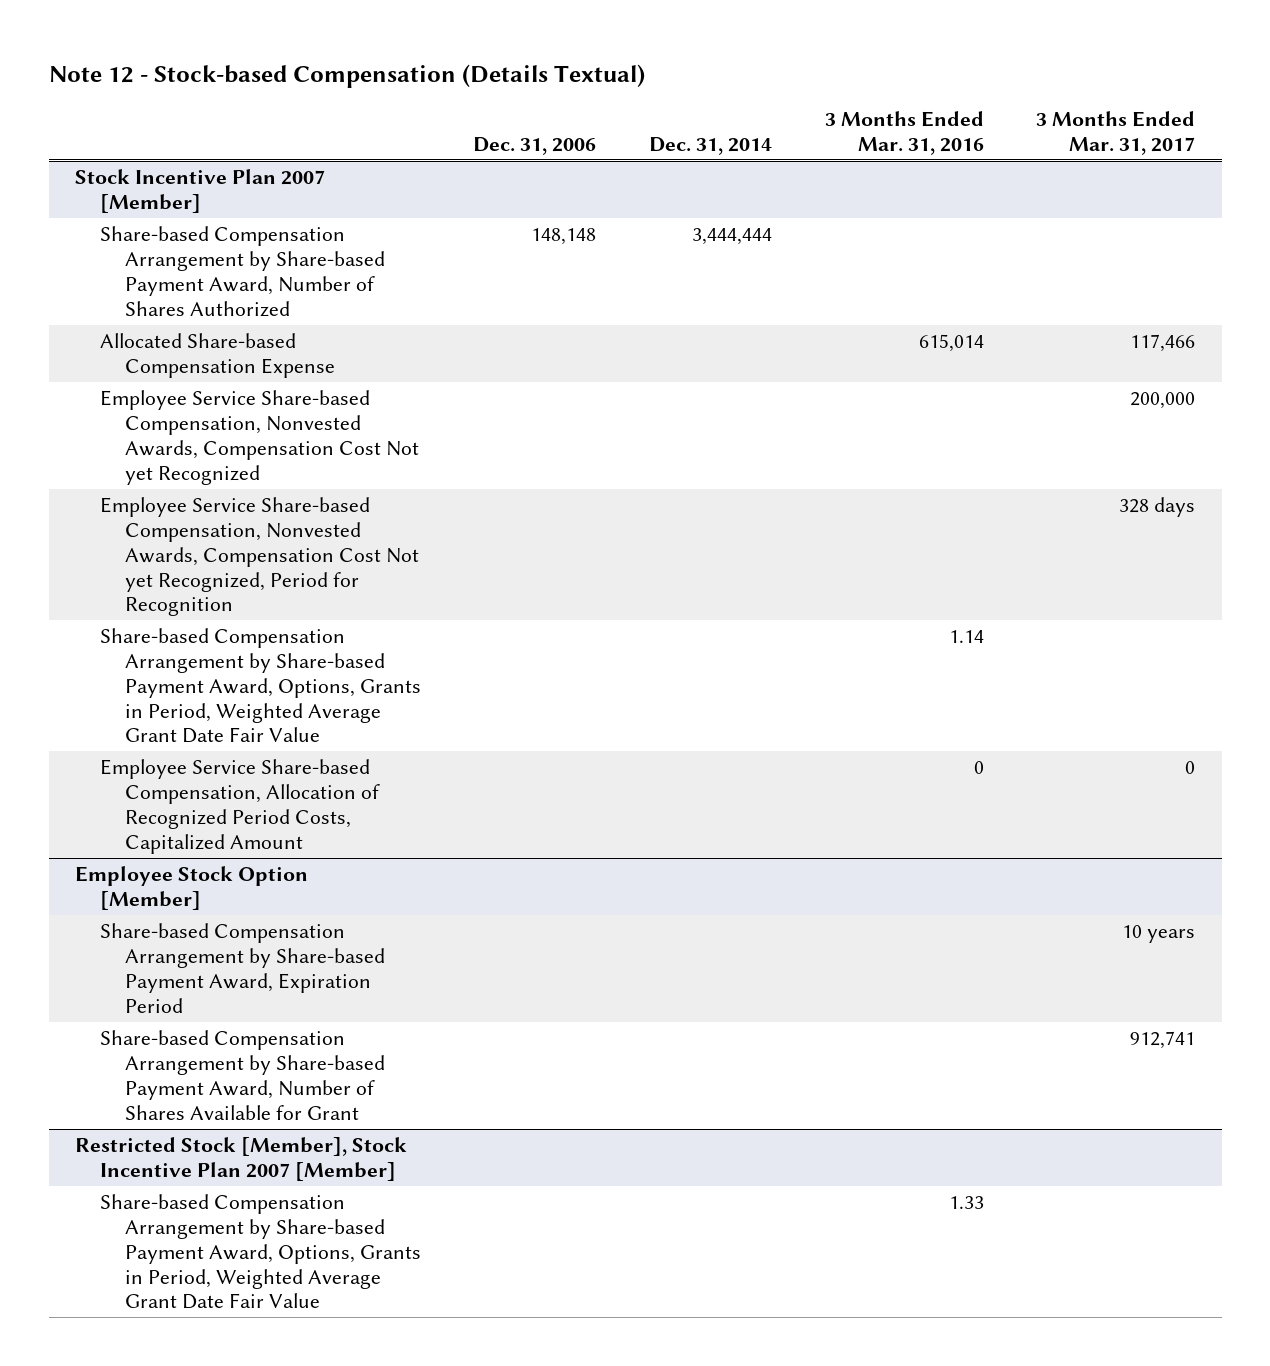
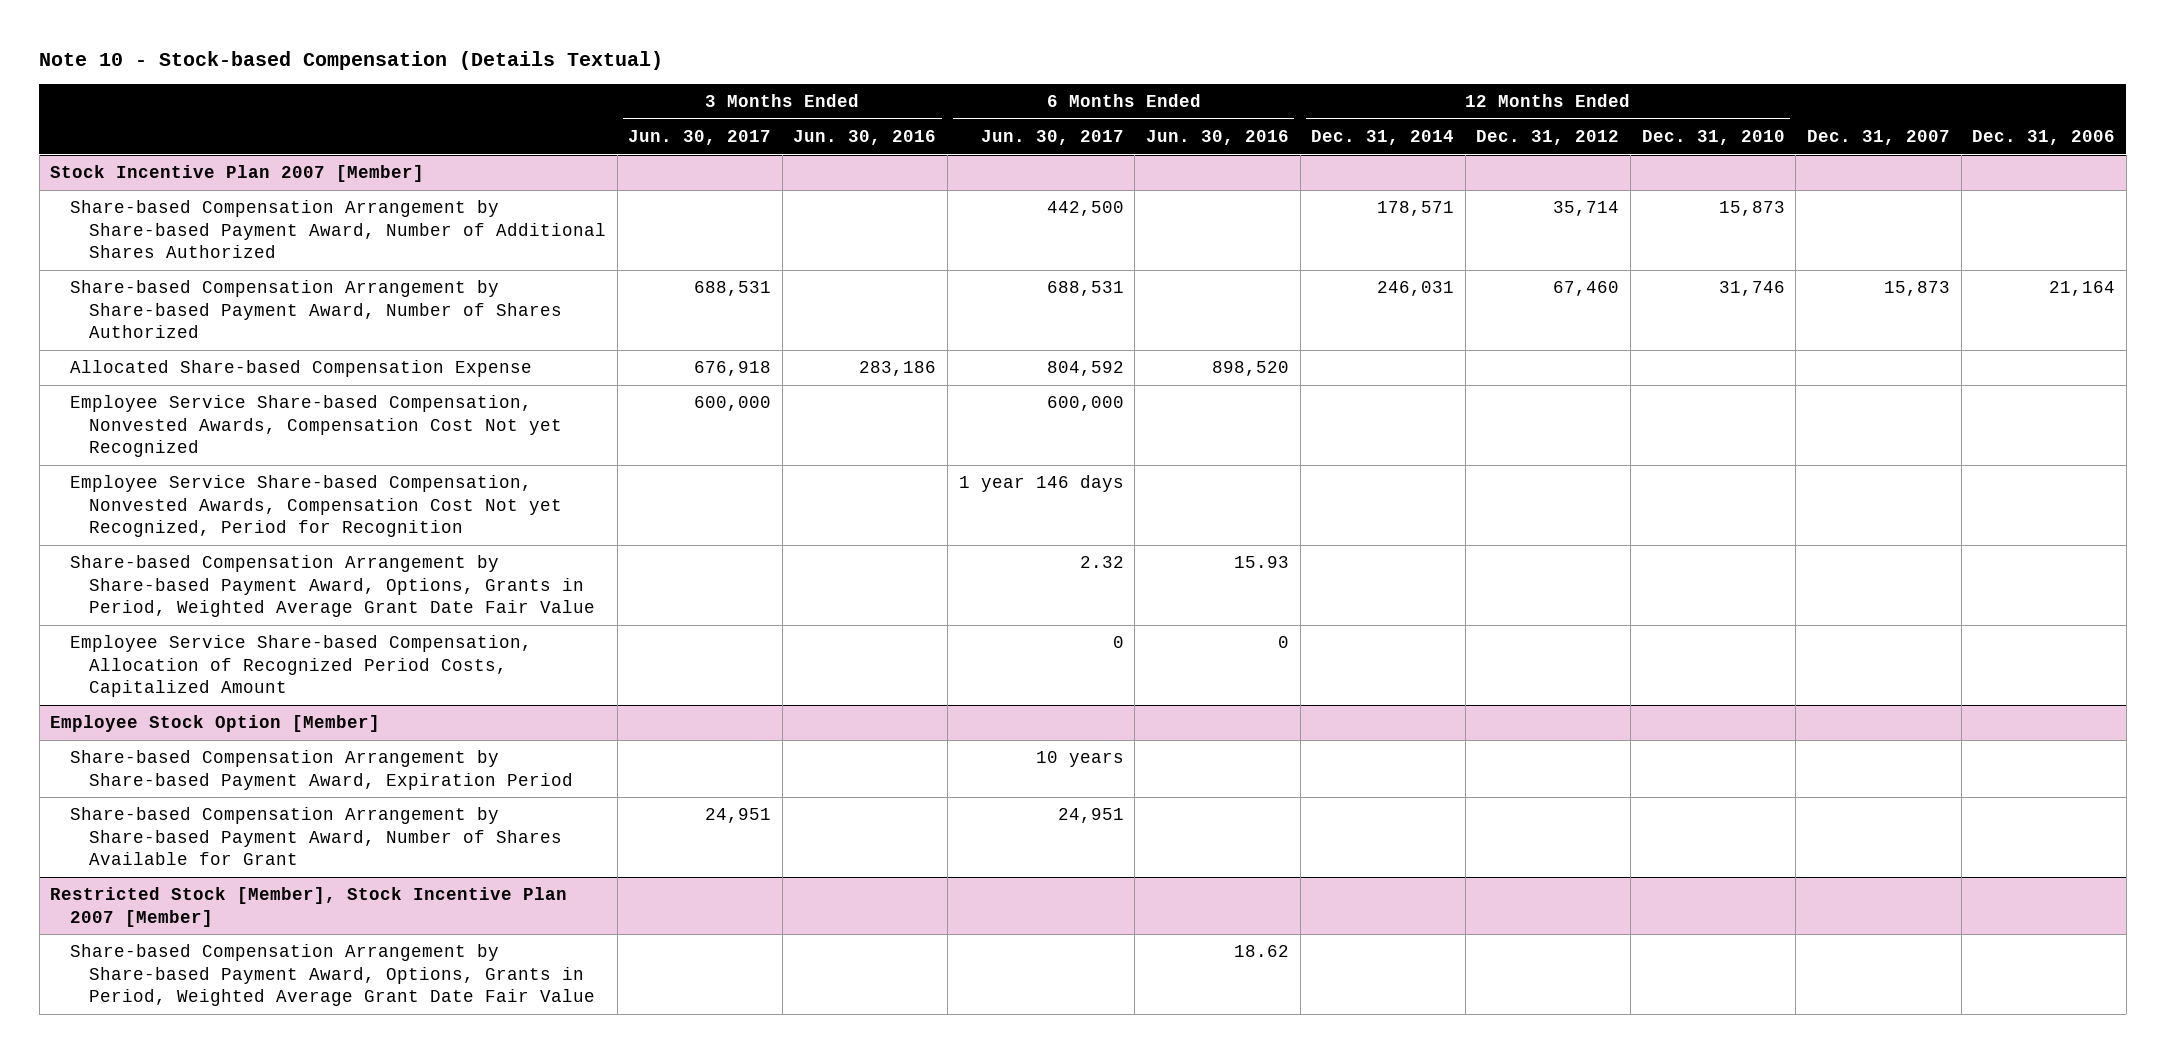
- Note 12 - Stock-based Compensation (Details Textual)
+ Note 10 - Stock-based Compensation (Details Textual)
- | Dec. 31, 2006 | Dec. 31, 2014 | 3 Months Ended Mar. 31, 2016 | 3 Months Ended Mar. 31, 2017
+ | 3 Months Ended Jun. 30, 2017 | 3 Months Ended Jun. 30, 2016 | 6 Months Ended Jun. 30, 2017 | 6 Months Ended Jun. 30, 2016 | 12 Months Ended Dec. 31, 2014 | 12 Months Ended Dec. 31, 2012 | 12 Months Ended Dec. 31, 2010 | Dec. 31, 2007 | Dec. 31, 2006
@ Stock Incentive Plan 2007 [Member]
- Share-based Compensation Arrangement by Share-based Payment Award, Number of Shares Authorized | 148,148 | 3,444,444 | |
+ Share-based Compensation Arrangement by Share-based Payment Award, Number of Additional Shares Authorized | | | 442,500 | | 178,571 | 35,714 | 15,873 | |
+ Share-based Compensation Arrangement by Share-based Payment Award, Number of Shares Authorized | 688,531 | | 688,531 | | 246,031 | 67,460 | 31,746 | 15,873 | 21,164

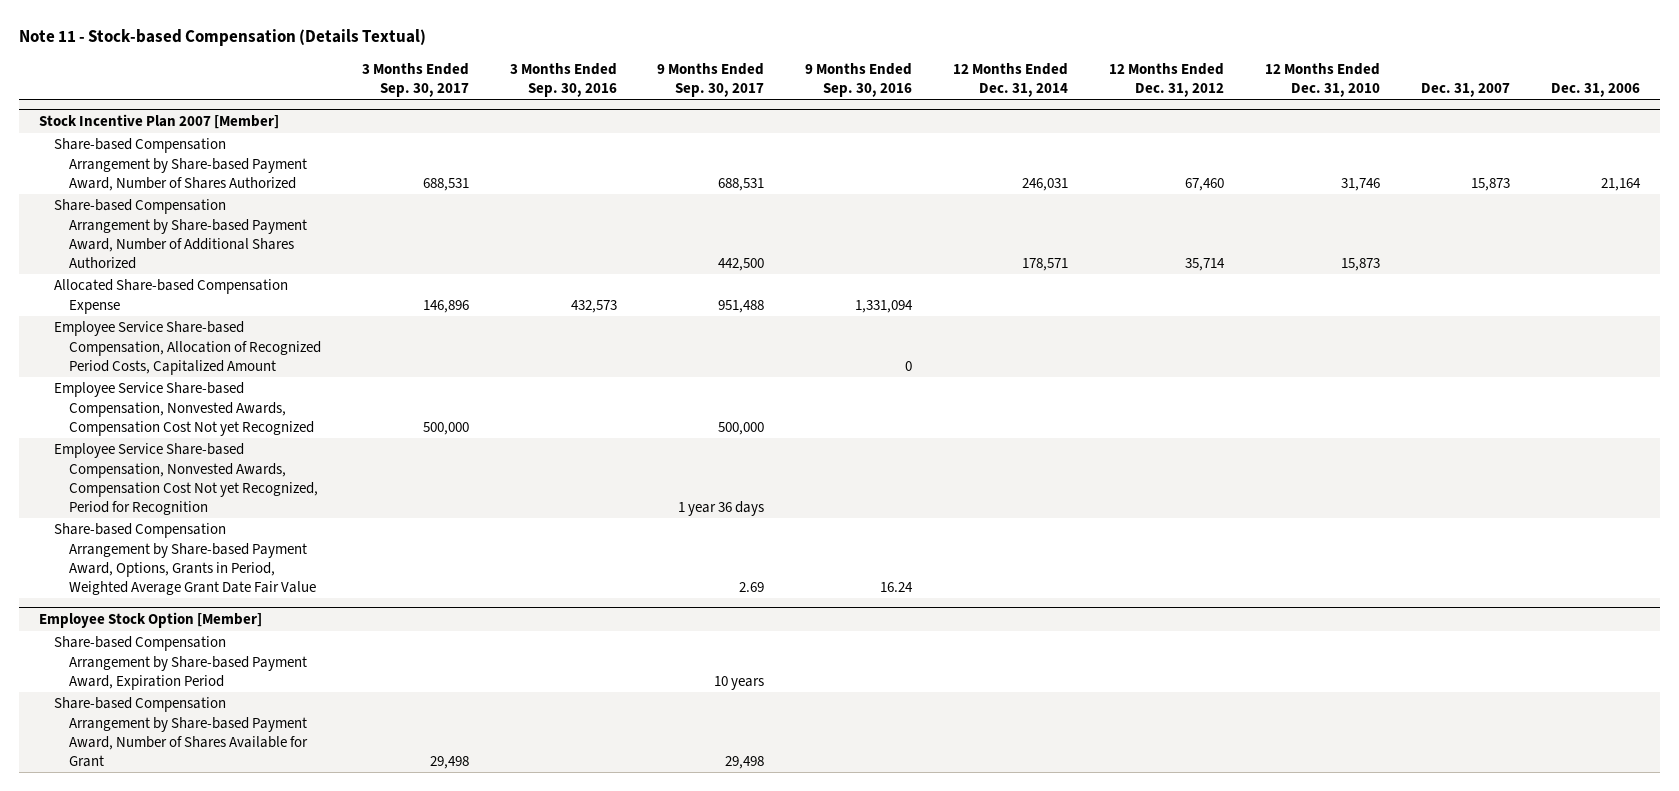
- Note 10 - Stock-based Compensation (Details Textual)
+ Note 11 - Stock-based Compensation (Details Textual)
- | 3 Months Ended Jun. 30, 2017 | 3 Months Ended Jun. 30, 2016 | 6 Months Ended Jun. 30, 2017 | 6 Months Ended Jun. 30, 2016 | 12 Months Ended Dec. 31, 2014 | 12 Months Ended Dec. 31, 2012 | 12 Months Ended Dec. 31, 2010 | Dec. 31, 2007 | Dec. 31, 2006
+ | 3 Months Ended Sep. 30, 2017 | 3 Months Ended Sep. 30, 2016 | 9 Months Ended Sep. 30, 2017 | 9 Months Ended Sep. 30, 2016 | 12 Months Ended Dec. 31, 2014 | 12 Months Ended Dec. 31, 2012 | 12 Months Ended Dec. 31, 2010 | Dec. 31, 2007 | Dec. 31, 2006
@ Stock Incentive Plan 2007 [Member]
moved down: Share-based Compensation Arrangement by Share-based Payment Award, Number of Additional Shares Authorized | | | 442,500 | | 178,571 | 35,714 | 15,873 | |
moved up: Employee Service Share-based Compensation, Allocation of Recognized Period Costs, Capitalized Amount | | | | 0 | | | | |
- Restricted Stock [Member], Stock Incentive Plan 2007 [Member]
- Share-based Compensation Arrangement by Share-based Payment Award, Options, Grants in Period, Weighted Average Grant Date Fair Value | | | | 18.62 | | | | |

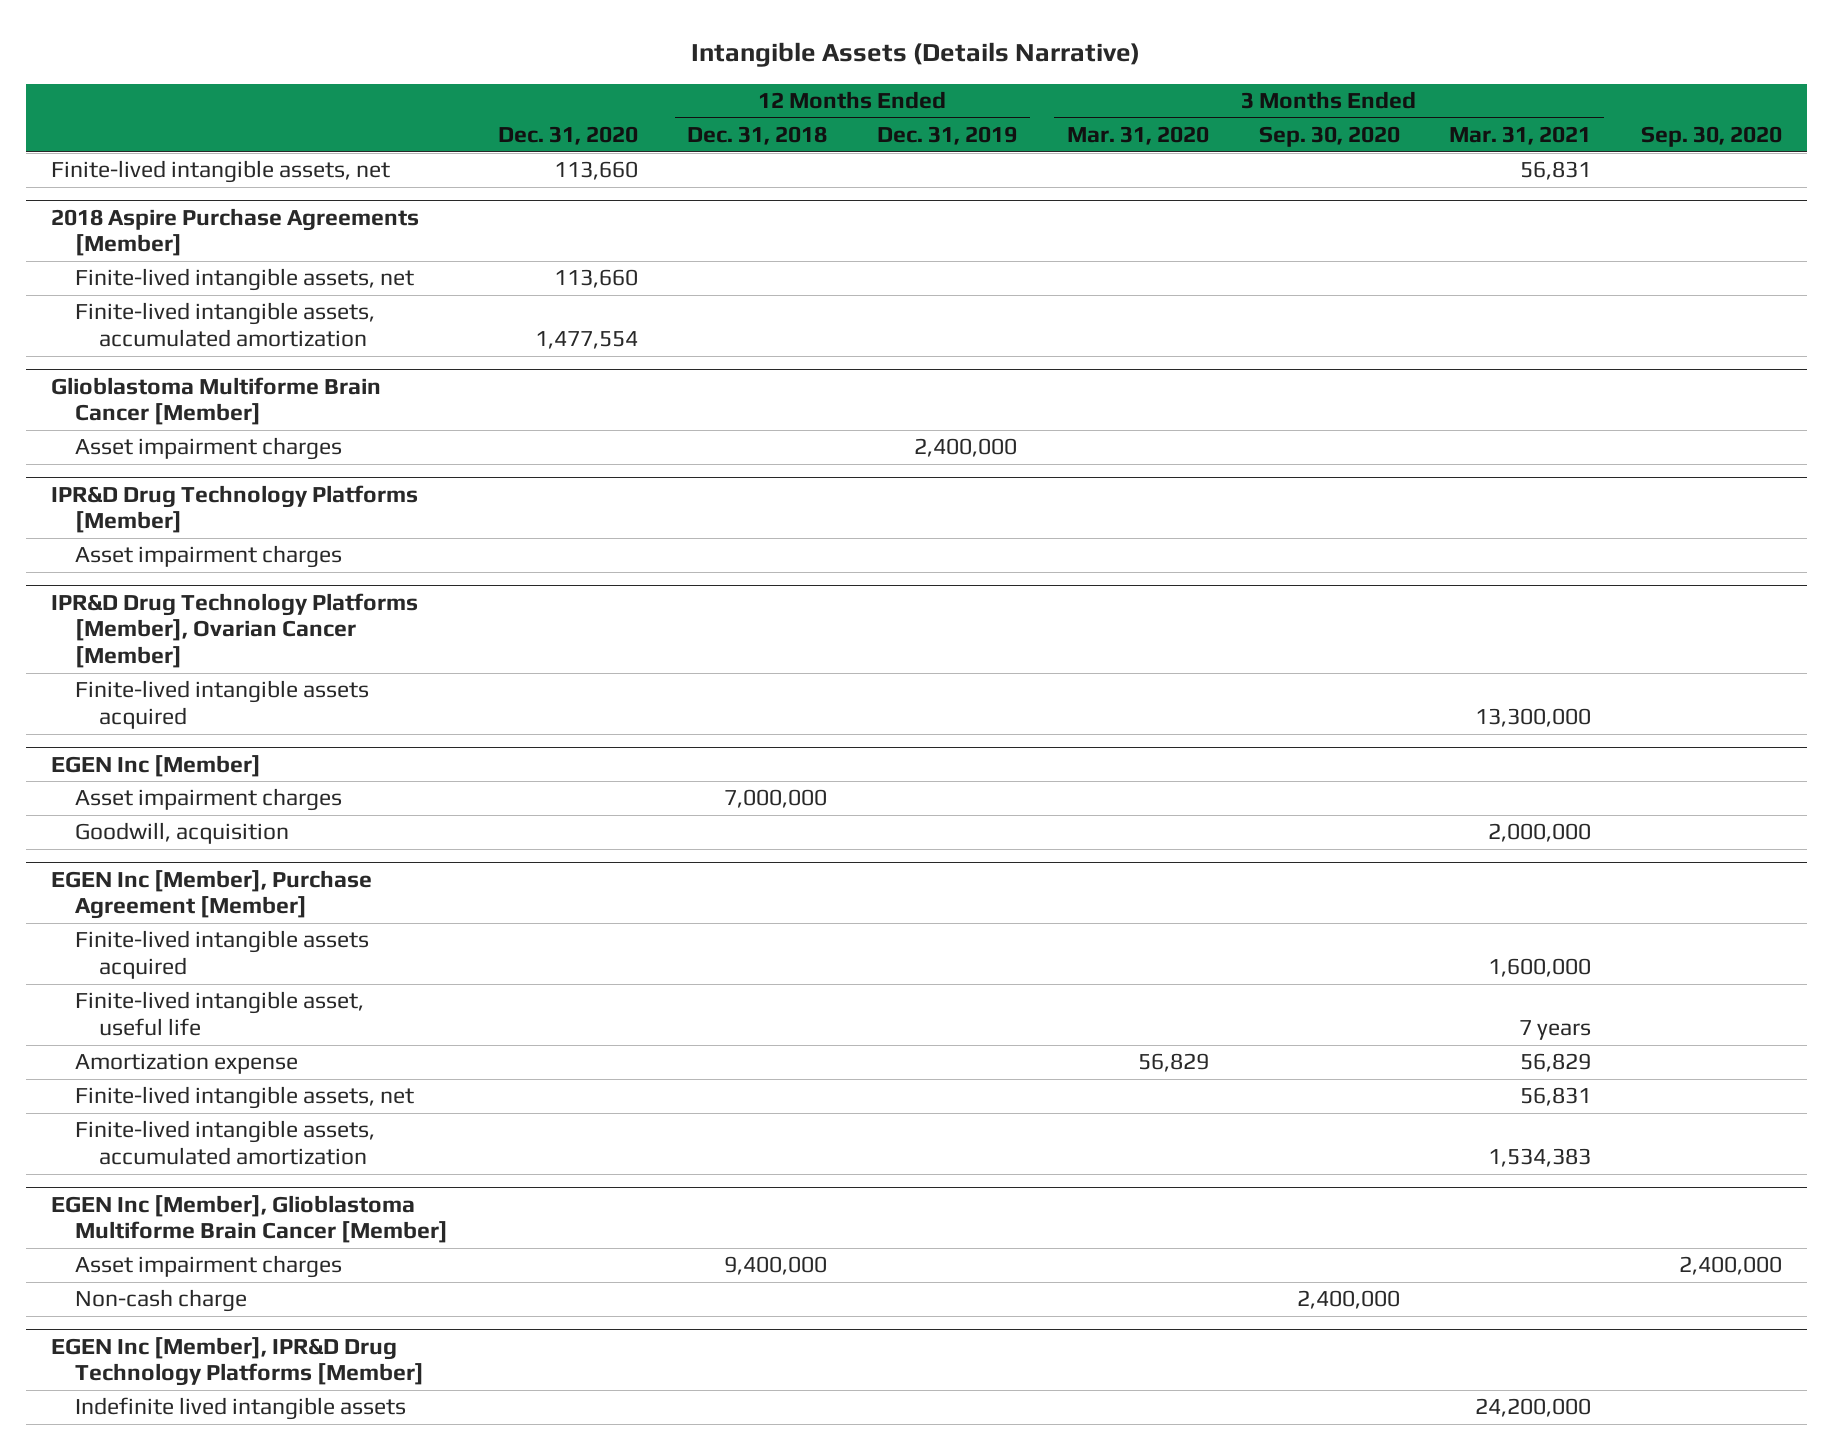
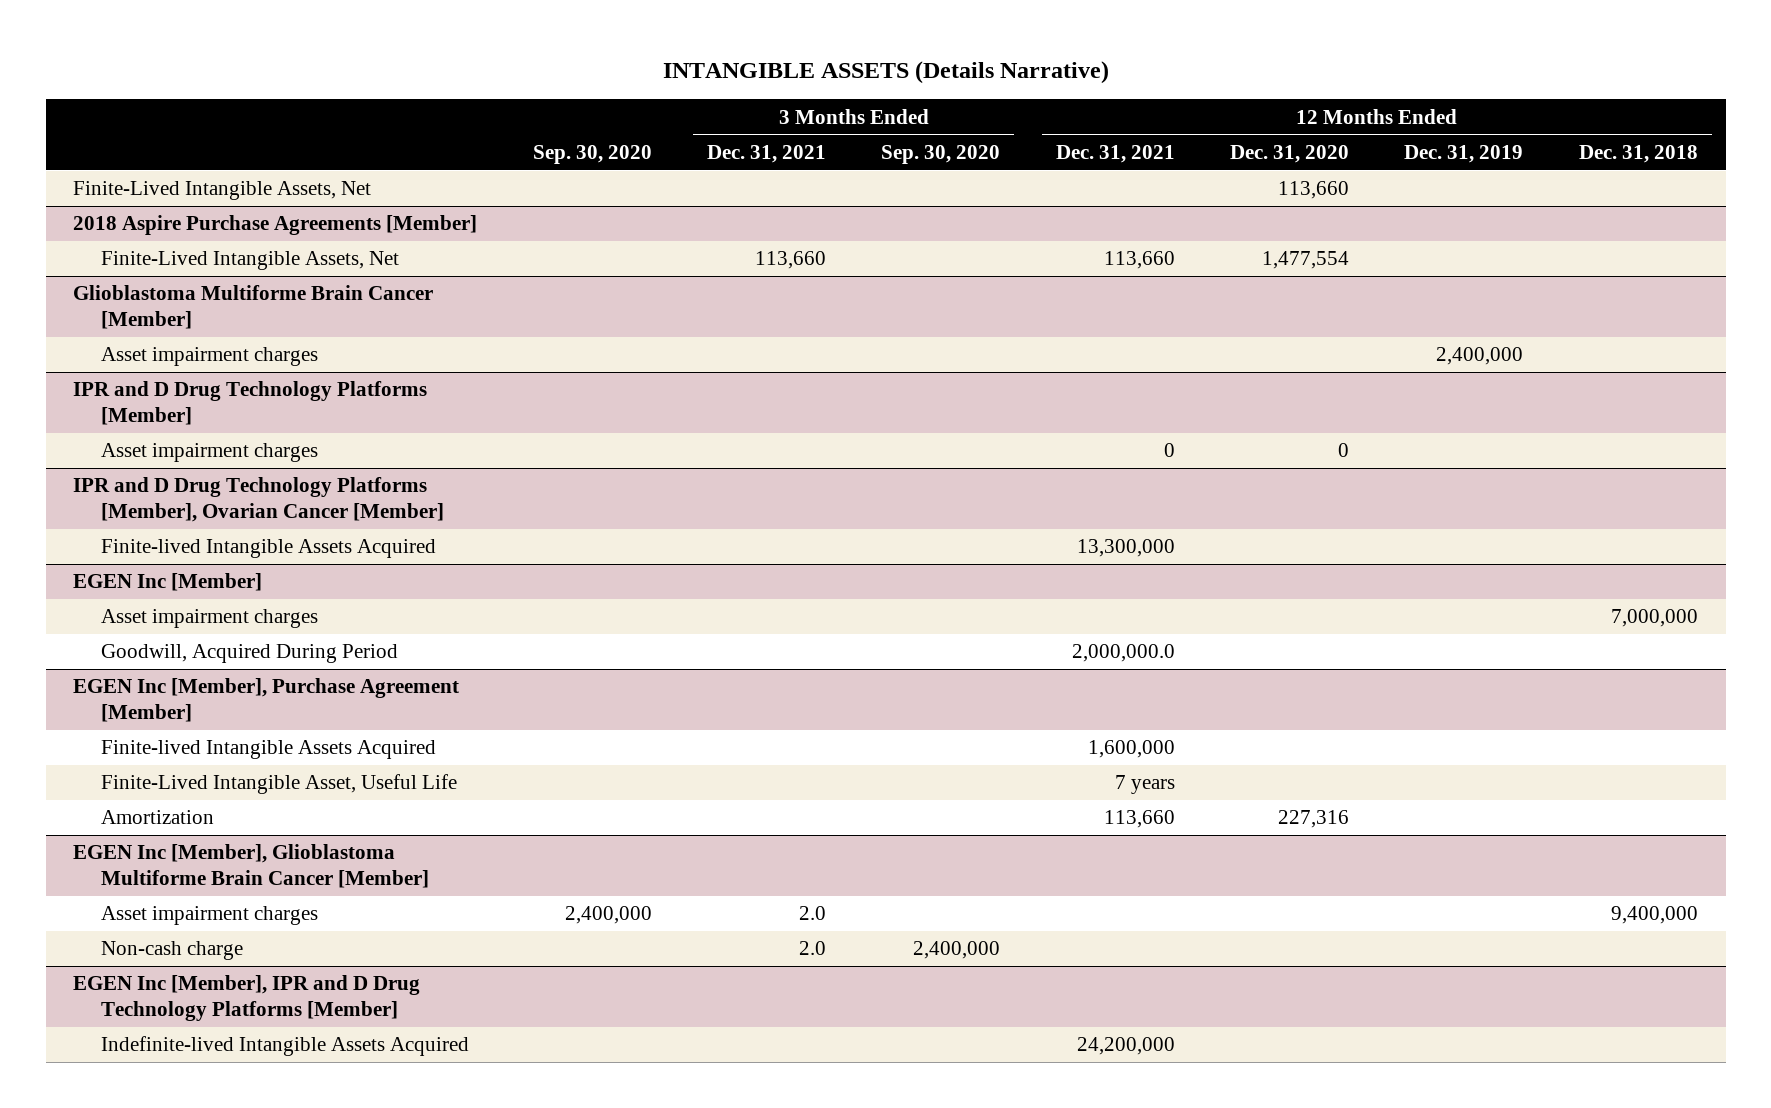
- Intangible Assets (Details Narrative)
+ INTANGIBLE ASSETS (Details Narrative)
- | Dec. 31, 2020 | 12 Months Ended Dec. 31, 2018 | 12 Months Ended Dec. 31, 2019 | 3 Months Ended Mar. 31, 2020 | 3 Months Ended Sep. 30, 2020 | 3 Months Ended Mar. 31, 2021 | Sep. 30, 2020
+ | Sep. 30, 2020 | 3 Months Ended Dec. 31, 2021 | 3 Months Ended Sep. 30, 2020 | 12 Months Ended Dec. 31, 2021 | 12 Months Ended Dec. 31, 2020 | 12 Months Ended Dec. 31, 2019 | 12 Months Ended Dec. 31, 2018
- Finite-lived intangible assets, net | 113,660 | | | | | 56,831 |
+ Finite-Lived Intangible Assets, Net | | | | | 113,660 | |
@ 2018 Aspire Purchase Agreements [Member]
- Finite-lived intangible assets, net | 113,660 | | | | | |
- Finite-lived intangible assets, accumulated amortization | 1,477,554 | | | | | |
+ Finite-Lived Intangible Assets, Net | | 113,660 | | 113,660 | 1,477,554 | |
- IPR&D Drug Technology Platforms [Member]
+ IPR and D Drug Technology Platforms [Member]
- IPR&D Drug Technology Platforms [Member], Ovarian Cancer [Member]
- Finite-lived intangible assets acquired | | | | | | 13,300,000 |
+ IPR and D Drug Technology Platforms [Member], Ovarian Cancer [Member]
+ Finite-lived Intangible Assets Acquired | | | | 13,300,000 | | |
@ EGEN Inc [Member]
- Goodwill, acquisition | | | | | | 2,000,000 |
+ Goodwill, Acquired During Period | | | | 2,000,000.0 | | |
@ EGEN Inc [Member], Purchase Agreement [Member]
- Finite-lived intangible assets acquired | | | | | | 1,600,000 |
- Finite-lived intangible asset, useful life | | | | | | 7 years |
- Amortization expense | | | | 56,829 | | 56,829 |
- Finite-lived intangible assets, net | | | | | | 56,831 |
- Finite-lived intangible assets, accumulated amortization | | | | | | 1,534,383 |
+ Finite-lived Intangible Assets Acquired | | | | 1,600,000 | | |
+ Finite-Lived Intangible Asset, Useful Life | | | | 7 years | | |
+ Amortization | | | | 113,660 | 227,316 | |
- EGEN Inc [Member], IPR&D Drug Technology Platforms [Member]
- Indefinite lived intangible assets | | | | | | 24,200,000 |
+ EGEN Inc [Member], IPR and D Drug Technology Platforms [Member]
+ Indefinite-lived Intangible Assets Acquired | | | | 24,200,000 | | |

